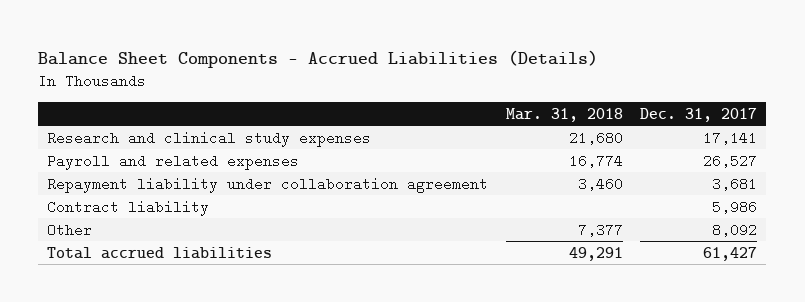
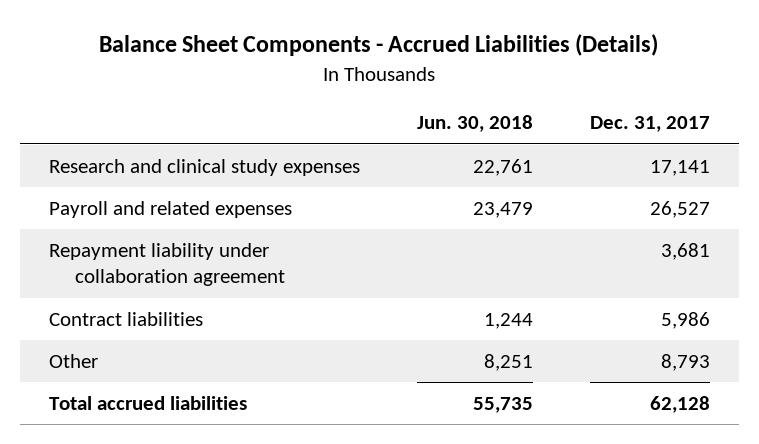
- | Mar. 31, 2018 | Dec. 31, 2017
+ | Jun. 30, 2018 | Dec. 31, 2017
- Contract liability | | 5,986
- Other | 7,377 | 8,092
- Total accrued liabilities | 49,291 | 61,427
+ Contract liabilities | 1,244 | 5,986
+ Other | 8,251 | 8,793
+ Total accrued liabilities | 55,735 | 62,128

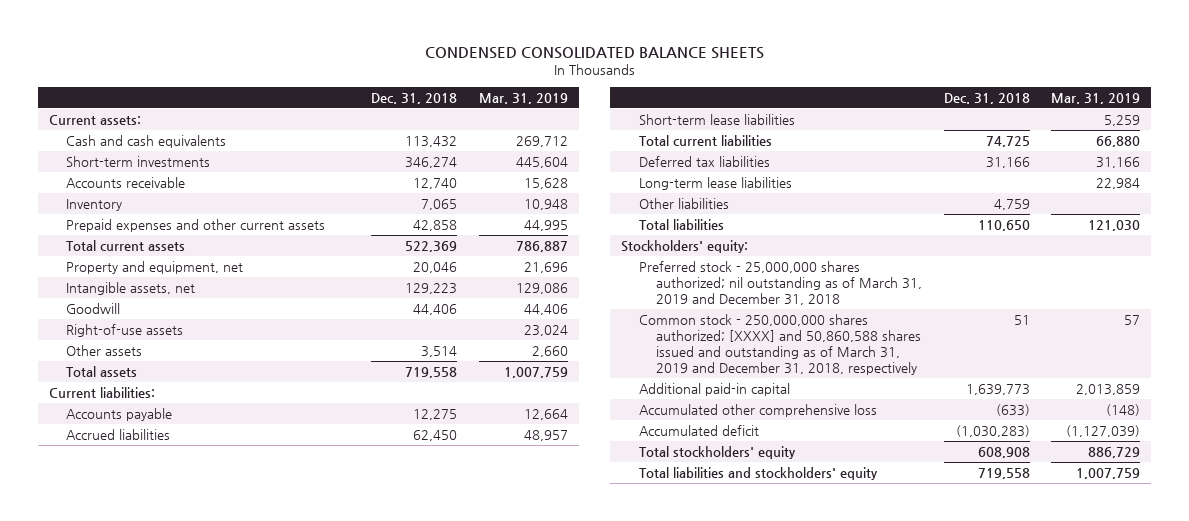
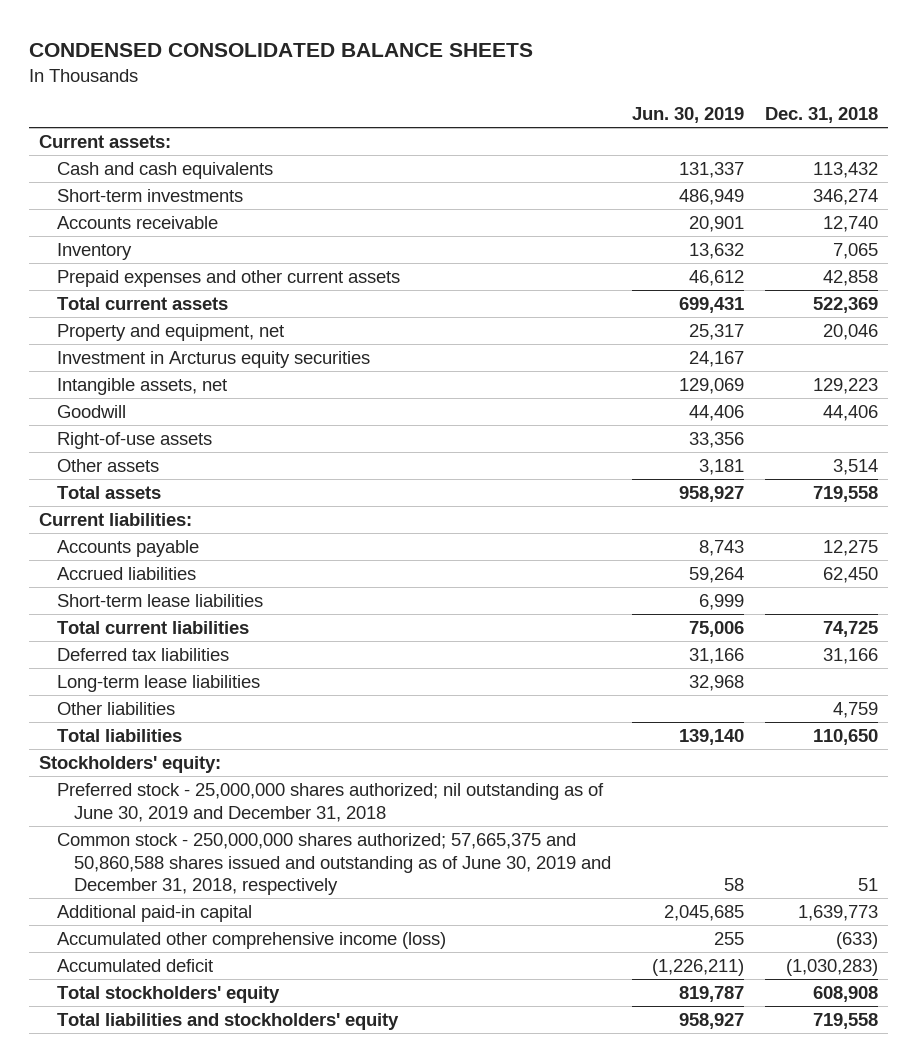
- | Dec. 31, 2018 | Mar. 31, 2019
+ | Jun. 30, 2019 | Dec. 31, 2018
+ Investment in Arcturus equity securities | 24,167 |
- Preferred stock - 25,000,000 shares authorized; nil outstanding as of March 31, 2019 and December 31, 2018
- Common stock - 250,000,000 shares authorized; [XXXX] and 50,860,588 shares issued and outstanding as of March 31, 2019 and December 31, 2018, respectively | 51 | 57
+ Preferred stock - 25,000,000 shares authorized; nil outstanding as of June 30, 2019 and December 31, 2018
+ Common stock - 250,000,000 shares authorized; 57,665,375 and 50,860,588 shares issued and outstanding as of June 30, 2019 and December 31, 2018, respectively | 58 | 51
- Accumulated other comprehensive loss | (633) | (148)
+ Accumulated other comprehensive income (loss) | 255 | (633)

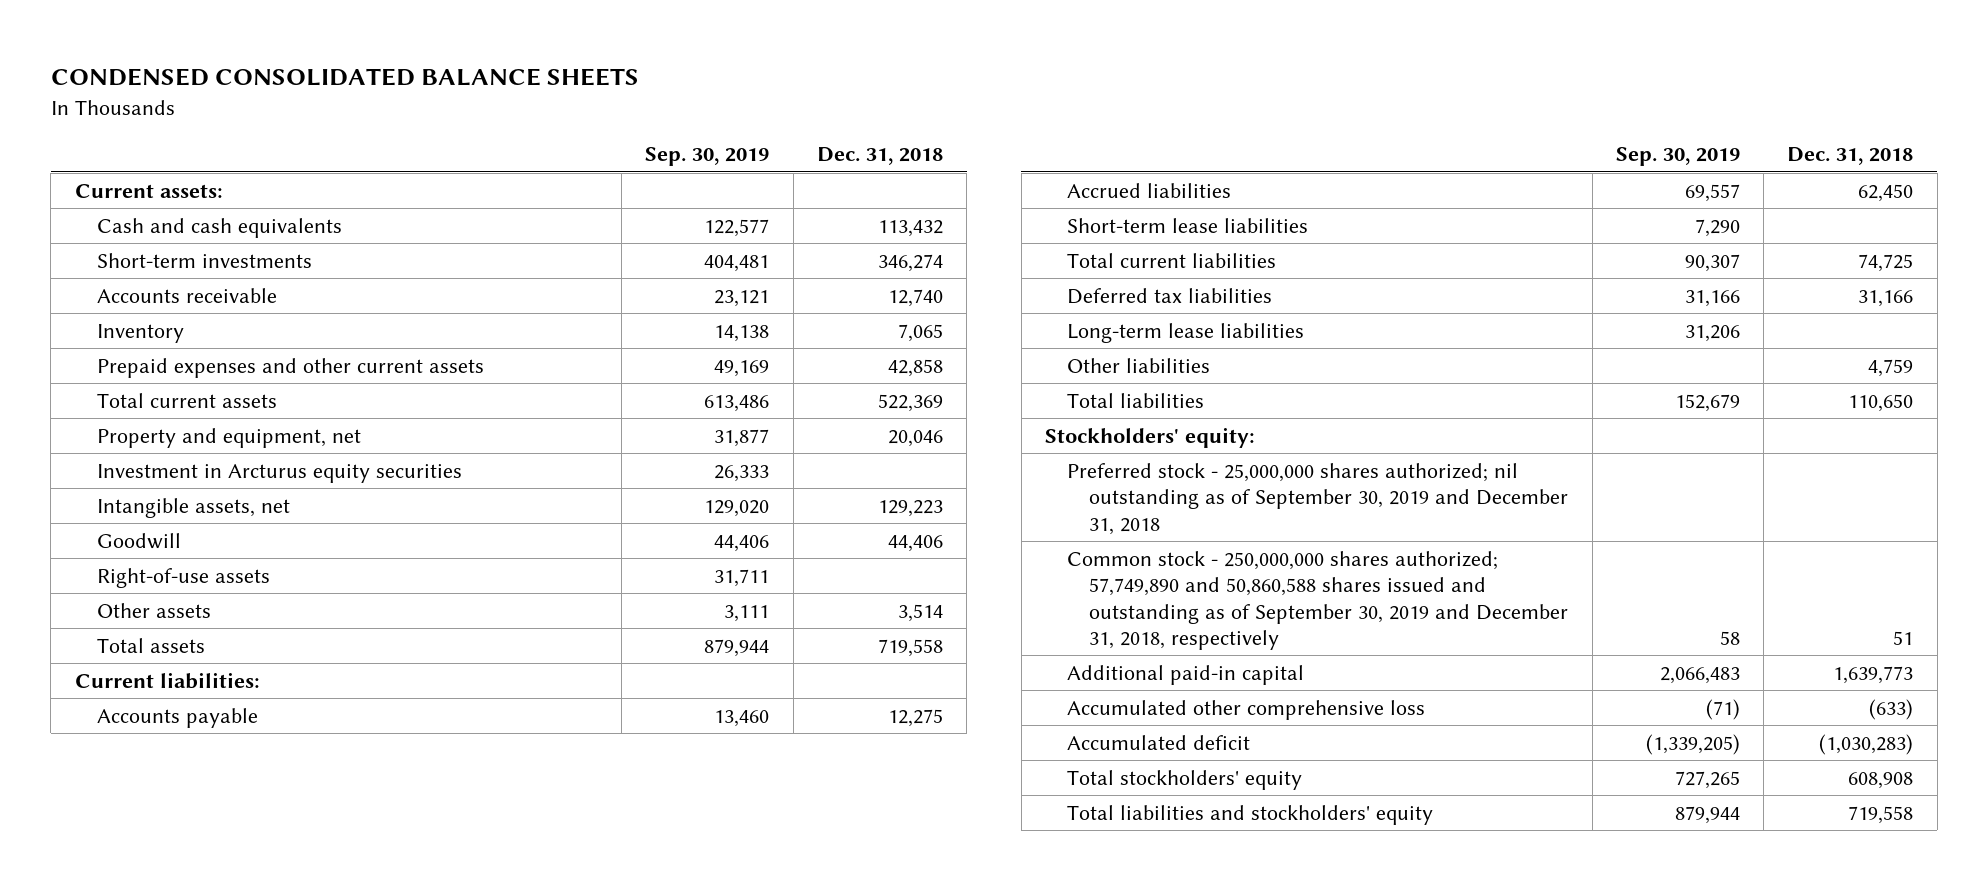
- | Jun. 30, 2019 | Dec. 31, 2018
+ | Sep. 30, 2019 | Dec. 31, 2018
- Preferred stock - 25,000,000 shares authorized; nil outstanding as of June 30, 2019 and December 31, 2018
- Common stock - 250,000,000 shares authorized; 57,665,375 and 50,860,588 shares issued and outstanding as of June 30, 2019 and December 31, 2018, respectively | 58 | 51
+ Preferred stock - 25,000,000 shares authorized; nil outstanding as of September 30, 2019 and December 31, 2018
+ Common stock - 250,000,000 shares authorized; 57,749,890 and 50,860,588 shares issued and outstanding as of September 30, 2019 and December 31, 2018, respectively | 58 | 51
- Accumulated other comprehensive income (loss) | 255 | (633)
+ Accumulated other comprehensive loss | (71) | (633)

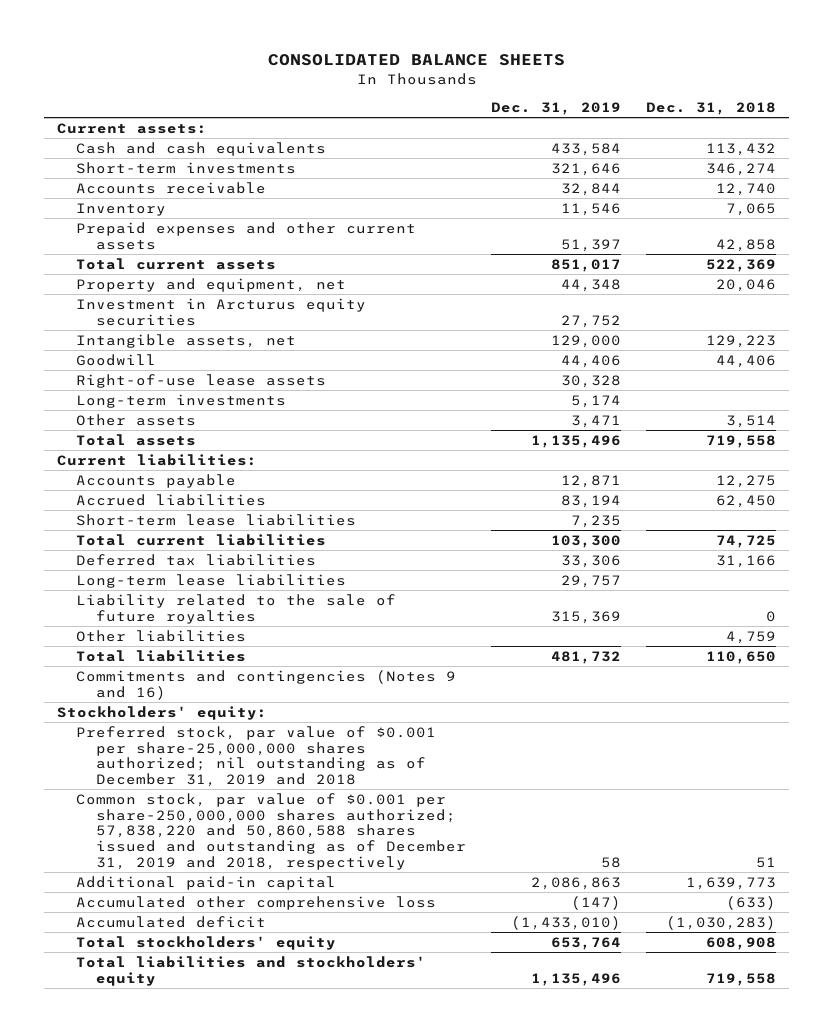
- CONDENSED CONSOLIDATED BALANCE SHEETS
+ CONSOLIDATED BALANCE SHEETS
- | Sep. 30, 2019 | Dec. 31, 2018
+ | Dec. 31, 2019 | Dec. 31, 2018
- Right-of-use assets | 31,711 |
+ Right-of-use lease assets | 30,328 |
+ Long-term investments | 5,174 |
+ Liability related to the sale of future royalties | 315,369 | 0
+ Commitments and contingencies (Notes 9 and 16)
- Preferred stock - 25,000,000 shares authorized; nil outstanding as of September 30, 2019 and December 31, 2018
- Common stock - 250,000,000 shares authorized; 57,749,890 and 50,860,588 shares issued and outstanding as of September 30, 2019 and December 31, 2018, respectively | 58 | 51
+ Preferred stock, par value of $0.001 per share-25,000,000 shares authorized; nil outstanding as of December 31, 2019 and 2018
+ Common stock, par value of $0.001 per share-250,000,000 shares authorized; 57,838,220 and 50,860,588 shares issued and outstanding as of December 31, 2019 and 2018, respectively | 58 | 51

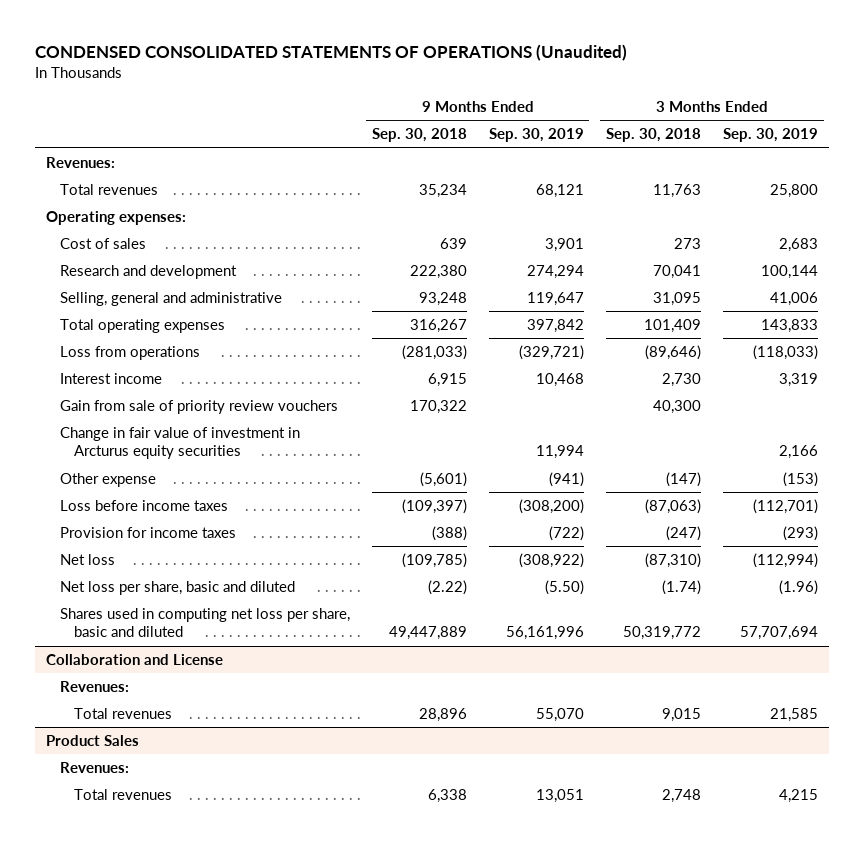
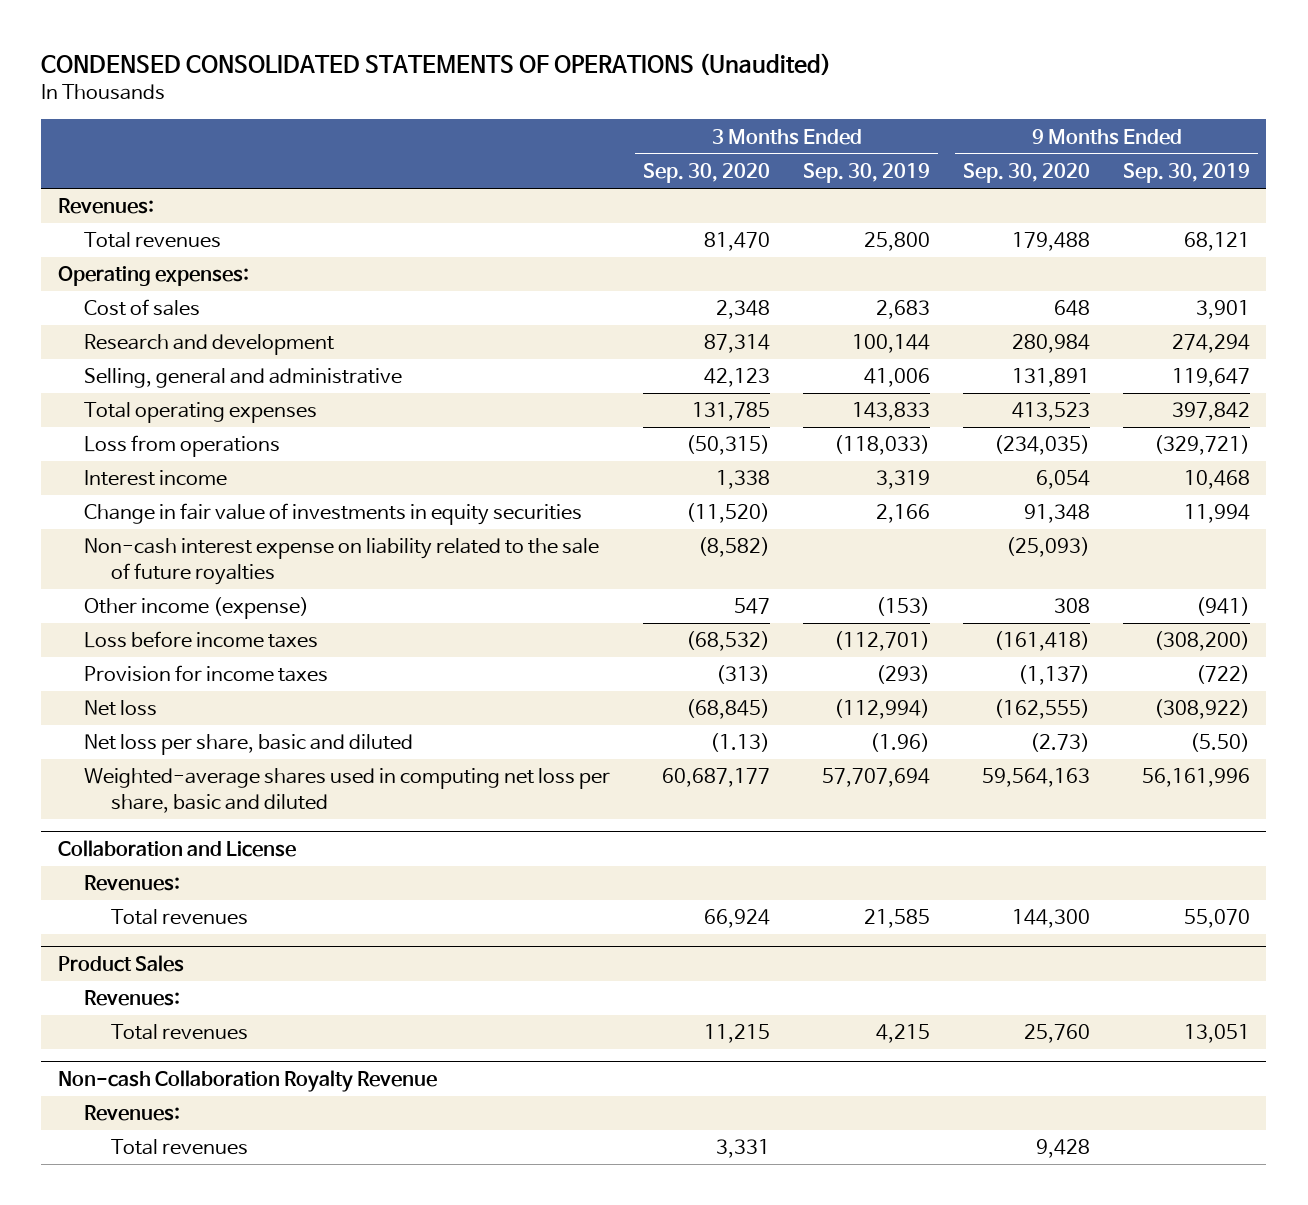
- | 9 Months Ended Sep. 30, 2018 | 9 Months Ended Sep. 30, 2019 | 3 Months Ended Sep. 30, 2018 | 3 Months Ended Sep. 30, 2019
+ | 3 Months Ended Sep. 30, 2020 | 3 Months Ended Sep. 30, 2019 | 9 Months Ended Sep. 30, 2020 | 9 Months Ended Sep. 30, 2019
- Gain from sale of priority review vouchers | 170,322 | | 40,300 |
- Change in fair value of investment in Arcturus equity securities | | 11,994 | | 2,166
- Other expense | (5,601) | (941) | (147) | (153)
+ Change in fair value of investments in equity securities | (11,520) | 2,166 | 91,348 | 11,994
+ Non-cash interest expense on liability related to the sale of future royalties | (8,582) | | (25,093) |
+ Other income (expense) | 547 | (153) | 308 | (941)
- Shares used in computing net loss per share, basic and diluted | 49,447,889 | 56,161,996 | 50,319,772 | 57,707,694
+ Weighted-average shares used in computing net loss per share, basic and diluted | 60,687,177 | 57,707,694 | 59,564,163 | 56,161,996
+ Non-cash Collaboration Royalty Revenue
+ Revenues:
+ Total revenues | 3,331 | | 9,428 |

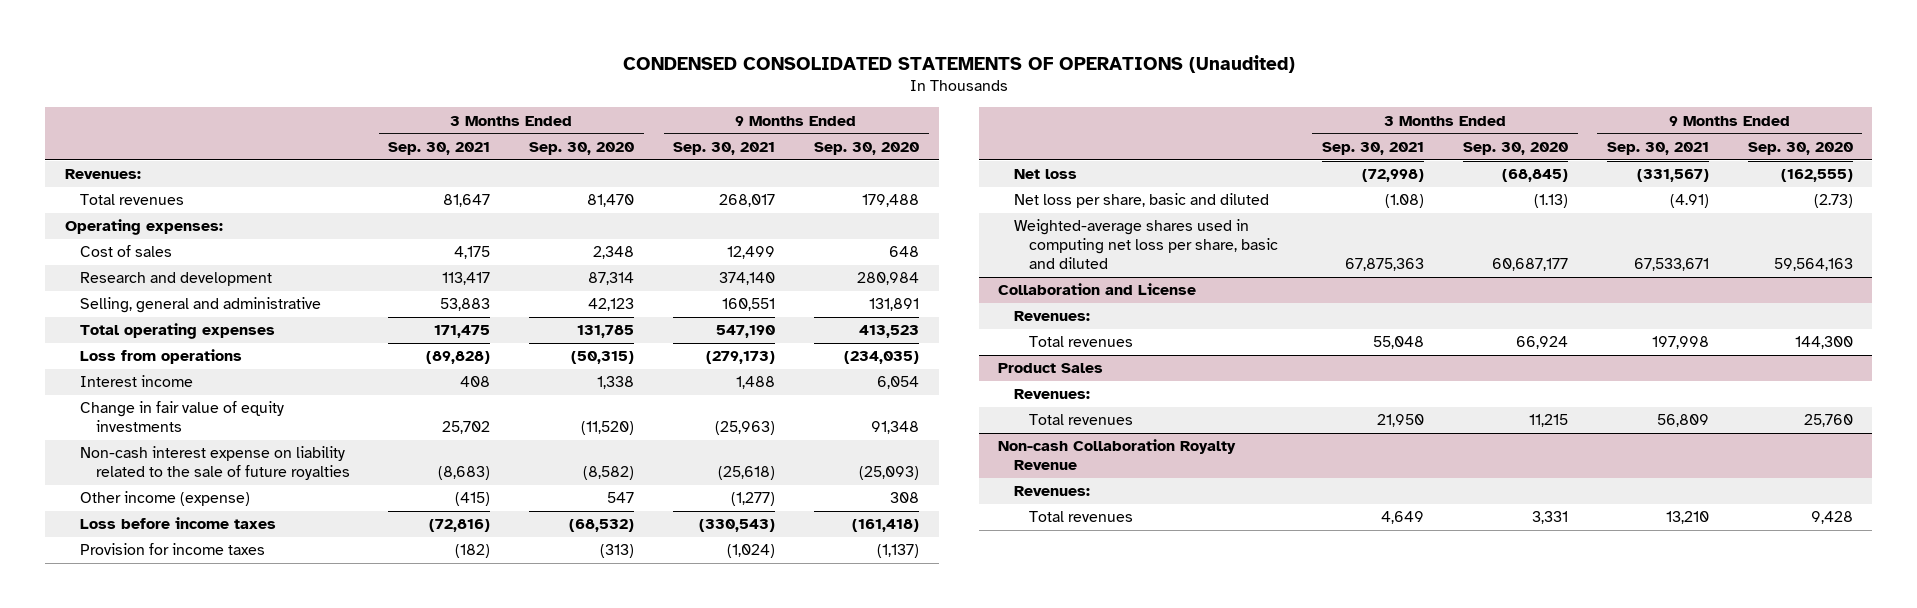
- | 3 Months Ended Sep. 30, 2020 | 3 Months Ended Sep. 30, 2019 | 9 Months Ended Sep. 30, 2020 | 9 Months Ended Sep. 30, 2019
+ | 3 Months Ended Sep. 30, 2021 | 3 Months Ended Sep. 30, 2020 | 9 Months Ended Sep. 30, 2021 | 9 Months Ended Sep. 30, 2020
- Change in fair value of investments in equity securities | (11,520) | 2,166 | 91,348 | 11,994
+ Change in fair value of equity investments | 25,702 | (11,520) | (25,963) | 91,348

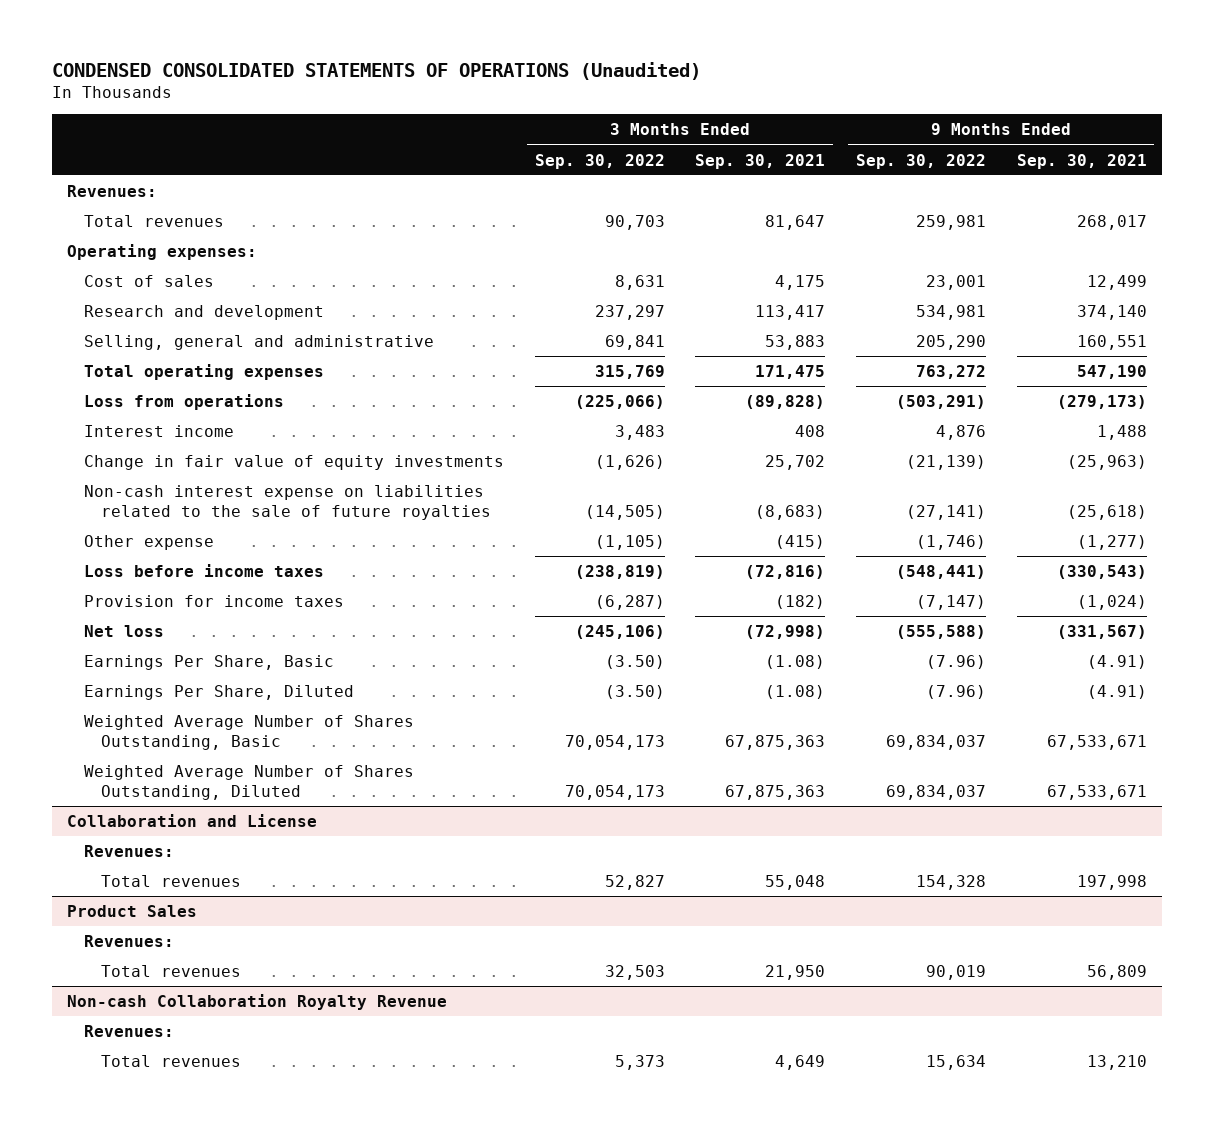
- | 3 Months Ended Sep. 30, 2021 | 3 Months Ended Sep. 30, 2020 | 9 Months Ended Sep. 30, 2021 | 9 Months Ended Sep. 30, 2020
+ | 3 Months Ended Sep. 30, 2022 | 3 Months Ended Sep. 30, 2021 | 9 Months Ended Sep. 30, 2022 | 9 Months Ended Sep. 30, 2021
- Non-cash interest expense on liability related to the sale of future royalties | (8,683) | (8,582) | (25,618) | (25,093)
- Other income (expense) | (415) | 547 | (1,277) | 308
+ Non-cash interest expense on liabilities related to the sale of future royalties | (14,505) | (8,683) | (27,141) | (25,618)
+ Other expense | (1,105) | (415) | (1,746) | (1,277)
- Net loss per share, basic and diluted | (1.08) | (1.13) | (4.91) | (2.73)
- Weighted-average shares used in computing net loss per share, basic and diluted | 67,875,363 | 60,687,177 | 67,533,671 | 59,564,163
+ Earnings Per Share, Basic | (3.50) | (1.08) | (7.96) | (4.91)
+ Earnings Per Share, Diluted | (3.50) | (1.08) | (7.96) | (4.91)
+ Weighted Average Number of Shares Outstanding, Basic | 70,054,173 | 67,875,363 | 69,834,037 | 67,533,671
+ Weighted Average Number of Shares Outstanding, Diluted | 70,054,173 | 67,875,363 | 69,834,037 | 67,533,671

